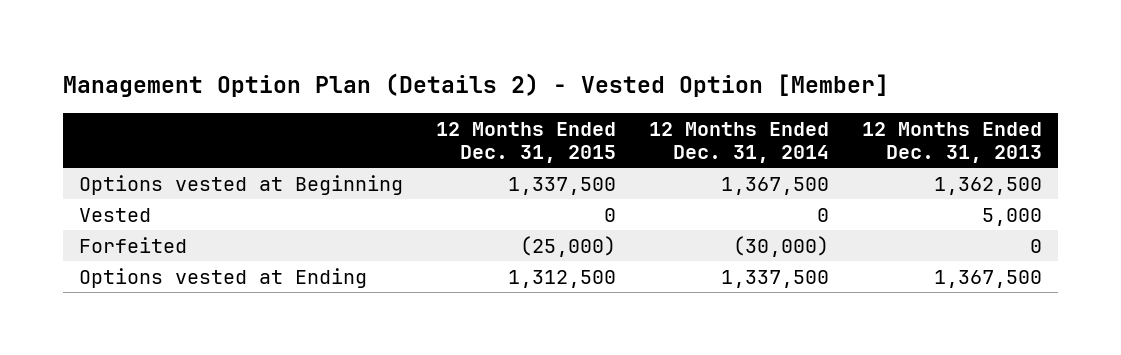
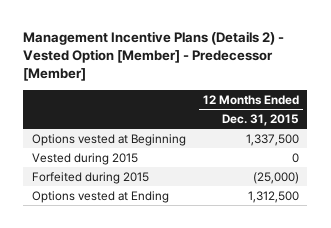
- Management Option Plan (Details 2) - Vested Option [Member]
+ Management Incentive Plans (Details 2) - Vested Option [Member] - Predecessor [Member]
- | 12 Months Ended Dec. 31, 2015 | 12 Months Ended Dec. 31, 2014 | 12 Months Ended Dec. 31, 2013
+ | 12 Months Ended Dec. 31, 2015
- Vested | 0 | 0 | 5,000
- Forfeited | (25,000) | (30,000) | 0
+ Vested during 2015 | 0
+ Forfeited during 2015 | (25,000)

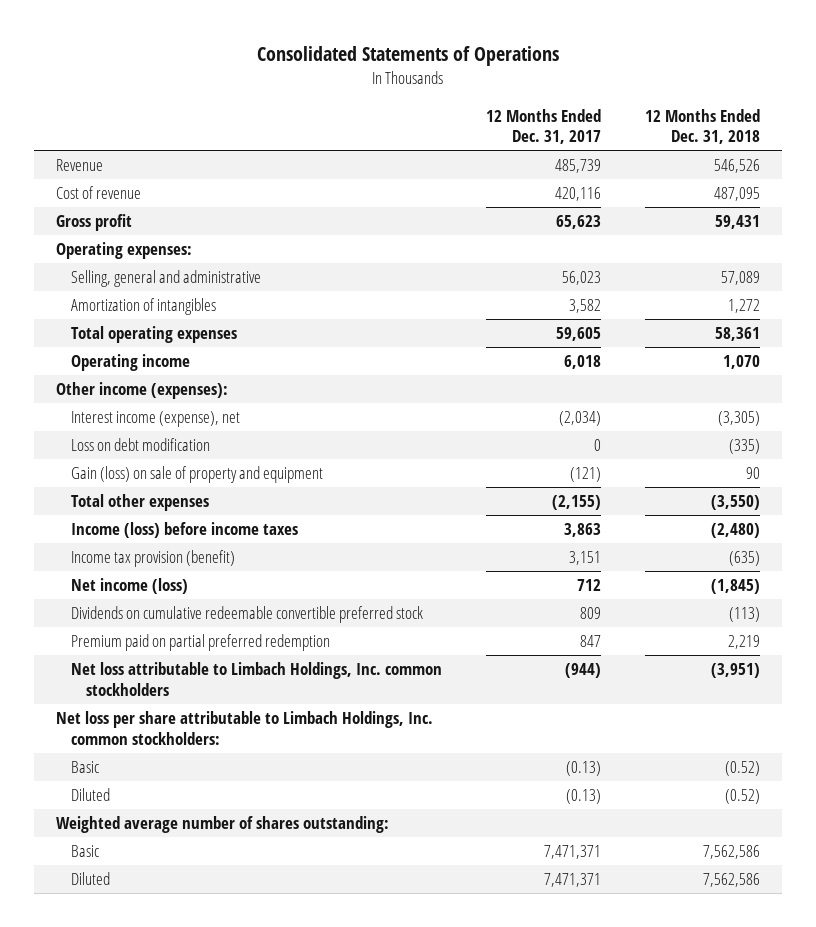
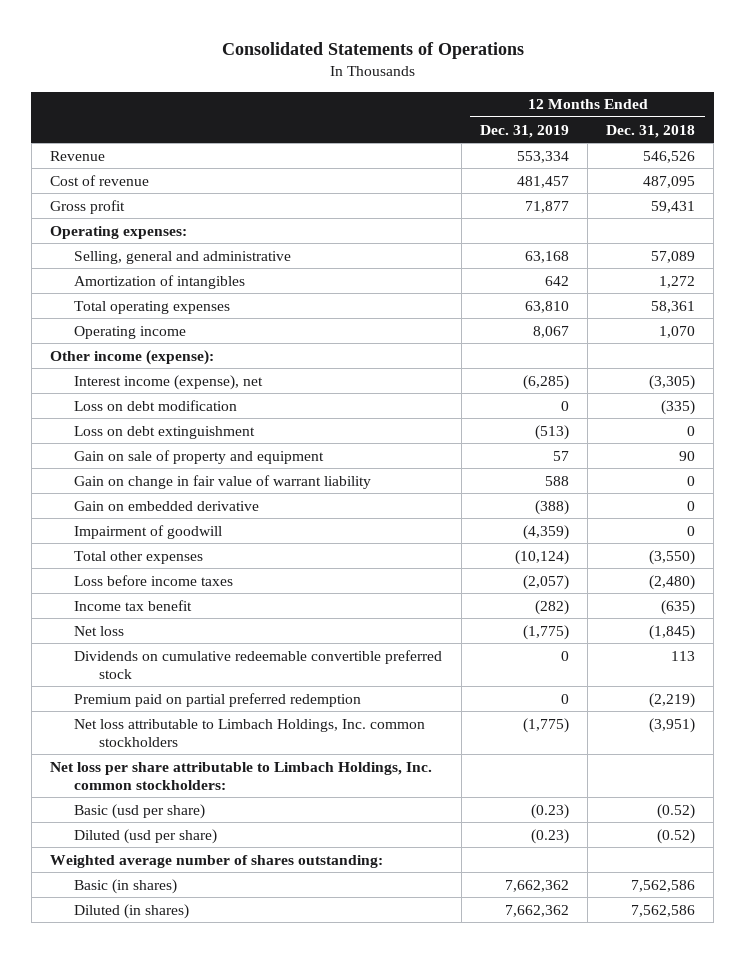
- | 12 Months Ended Dec. 31, 2017 | 12 Months Ended Dec. 31, 2018
+ | 12 Months Ended Dec. 31, 2019 | 12 Months Ended Dec. 31, 2018
- Other income (expenses):
+ Other income (expense):
- Gain (loss) on sale of property and equipment | (121) | 90
+ Loss on debt extinguishment | (513) | 0
+ Gain on sale of property and equipment | 57 | 90
+ Gain on change in fair value of warrant liability | 588 | 0
+ Gain on embedded derivative | (388) | 0
+ Impairment of goodwill | (4,359) | 0
- Income (loss) before income taxes | 3,863 | (2,480)
- Income tax provision (benefit) | 3,151 | (635)
- Net income (loss) | 712 | (1,845)
- Dividends on cumulative redeemable convertible preferred stock | 809 | (113)
- Premium paid on partial preferred redemption | 847 | 2,219
+ Loss before income taxes | (2,057) | (2,480)
+ Income tax benefit | (282) | (635)
+ Net loss | (1,775) | (1,845)
+ Dividends on cumulative redeemable convertible preferred stock | 0 | 113
+ Premium paid on partial preferred redemption | 0 | (2,219)
- Basic | (0.13) | (0.52)
- Diluted | (0.13) | (0.52)
+ Basic (usd per share) | (0.23) | (0.52)
+ Diluted (usd per share) | (0.23) | (0.52)
- Basic | 7,471,371 | 7,562,586
- Diluted | 7,471,371 | 7,562,586
+ Basic (in shares) | 7,662,362 | 7,562,586
+ Diluted (in shares) | 7,662,362 | 7,562,586

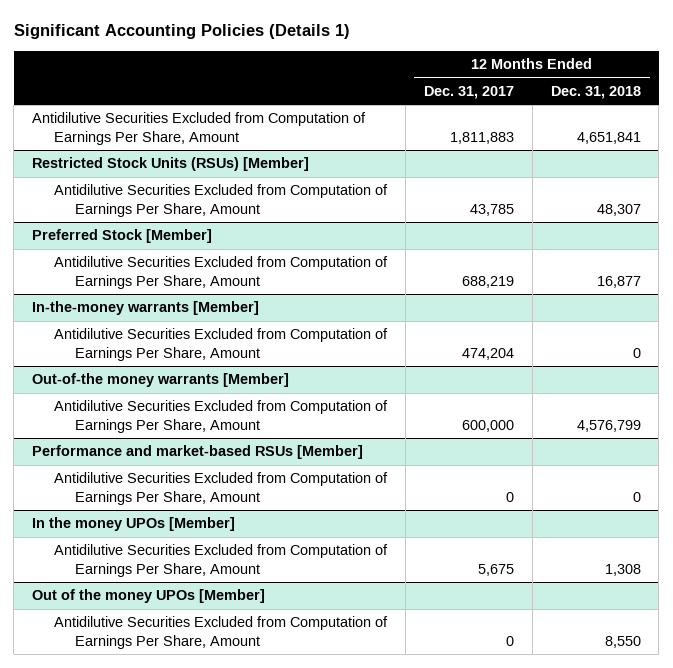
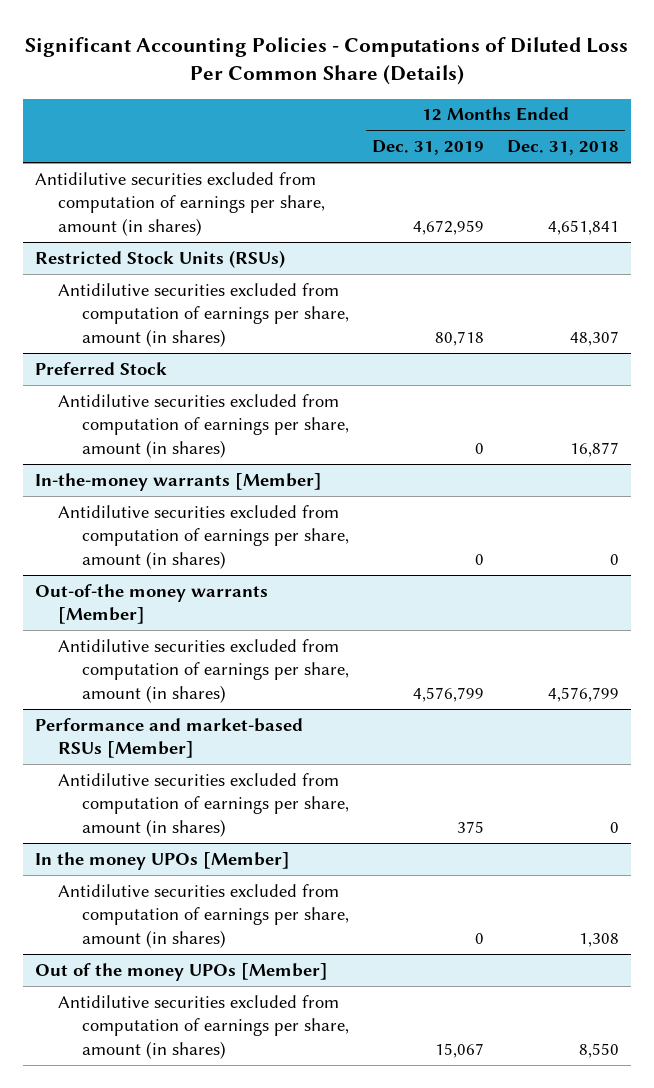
- Significant Accounting Policies (Details 1)
+ Significant Accounting Policies - Computations of Diluted Loss Per Common Share (Details)
- | 12 Months Ended Dec. 31, 2017 | 12 Months Ended Dec. 31, 2018
+ | 12 Months Ended Dec. 31, 2019 | 12 Months Ended Dec. 31, 2018
- Antidilutive Securities Excluded from Computation of Earnings Per Share, Amount | 1,811,883 | 4,651,841
- Restricted Stock Units (RSUs) [Member]
- Antidilutive Securities Excluded from Computation of Earnings Per Share, Amount | 43,785 | 48,307
- Preferred Stock [Member]
- Antidilutive Securities Excluded from Computation of Earnings Per Share, Amount | 688,219 | 16,877
+ Antidilutive securities excluded from computation of earnings per share, amount (in shares) | 4,672,959 | 4,651,841
+ Restricted Stock Units (RSUs)
+ Antidilutive securities excluded from computation of earnings per share, amount (in shares) | 80,718 | 48,307
+ Preferred Stock
+ Antidilutive securities excluded from computation of earnings per share, amount (in shares) | 0 | 16,877
@ In-the-money warrants [Member]
- Antidilutive Securities Excluded from Computation of Earnings Per Share, Amount | 474,204 | 0
+ Antidilutive securities excluded from computation of earnings per share, amount (in shares) | 0 | 0
@ Out-of-the money warrants [Member]
- Antidilutive Securities Excluded from Computation of Earnings Per Share, Amount | 600,000 | 4,576,799
+ Antidilutive securities excluded from computation of earnings per share, amount (in shares) | 4,576,799 | 4,576,799
@ Performance and market-based RSUs [Member]
- Antidilutive Securities Excluded from Computation of Earnings Per Share, Amount | 0 | 0
+ Antidilutive securities excluded from computation of earnings per share, amount (in shares) | 375 | 0
@ In the money UPOs [Member]
- Antidilutive Securities Excluded from Computation of Earnings Per Share, Amount | 5,675 | 1,308
+ Antidilutive securities excluded from computation of earnings per share, amount (in shares) | 0 | 1,308
@ Out of the money UPOs [Member]
- Antidilutive Securities Excluded from Computation of Earnings Per Share, Amount | 0 | 8,550
+ Antidilutive securities excluded from computation of earnings per share, amount (in shares) | 15,067 | 8,550

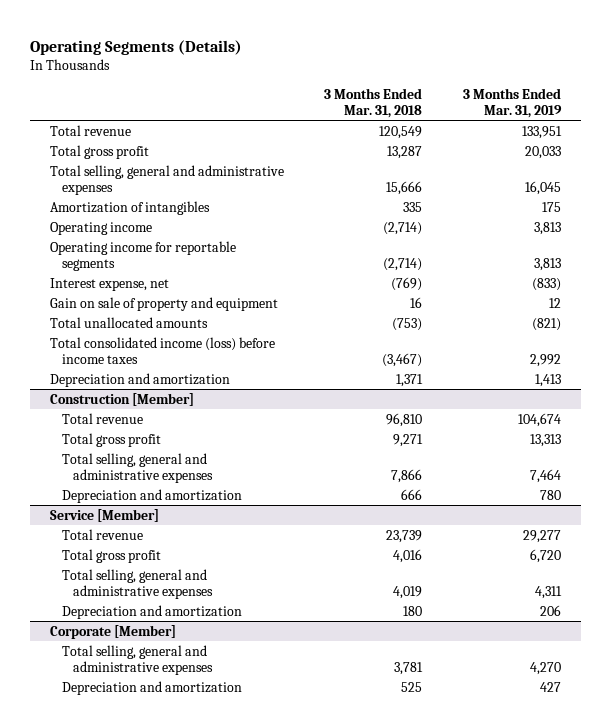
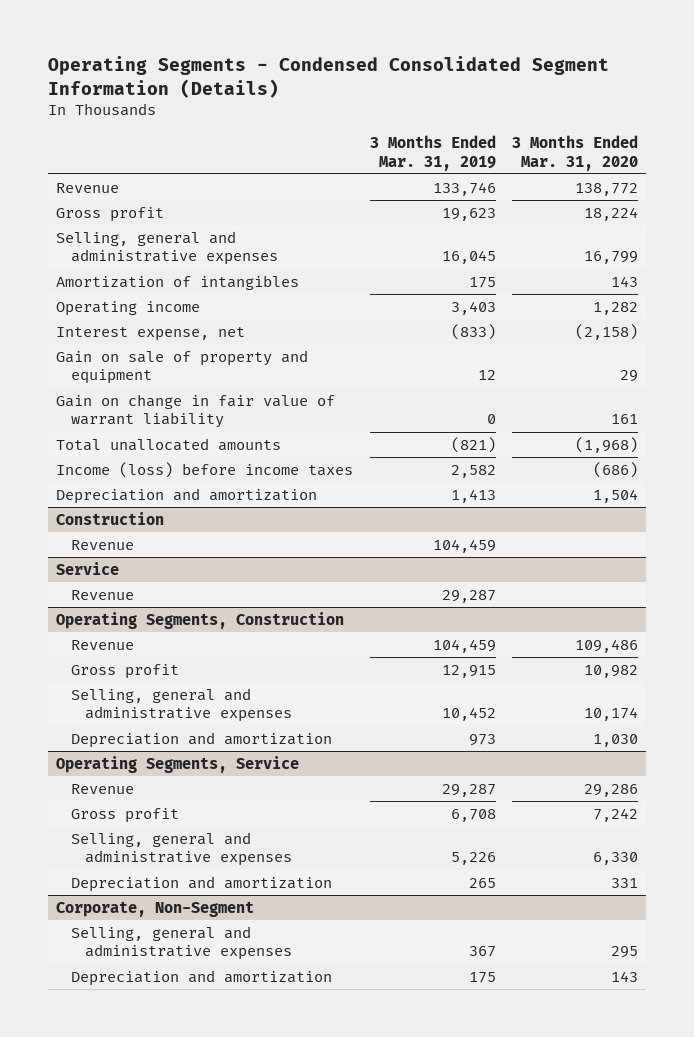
- Operating Segments (Details)
+ Operating Segments - Condensed Consolidated Segment Information (Details)
- | 3 Months Ended Mar. 31, 2018 | 3 Months Ended Mar. 31, 2019
+ | 3 Months Ended Mar. 31, 2019 | 3 Months Ended Mar. 31, 2020
- Total revenue | 120,549 | 133,951
- Total gross profit | 13,287 | 20,033
- Total selling, general and administrative expenses | 15,666 | 16,045
+ Revenue | 133,746 | 138,772
+ Gross profit | 19,623 | 18,224
+ Selling, general and administrative expenses | 16,045 | 16,799
- Operating income | (2,714) | 3,813
- Operating income for reportable segments | (2,714) | 3,813
+ Operating income | 3,403 | 1,282
+ Gain on change in fair value of warrant liability | 0 | 161
- Total consolidated income (loss) before income taxes | (3,467) | 2,992
+ Income (loss) before income taxes | 2,582 | (686)
- Construction [Member]
- Total revenue | 96,810 | 104,674
- Total gross profit | 9,271 | 13,313
- Total selling, general and administrative expenses | 7,866 | 7,464
- Depreciation and amortization | 666 | 780
- Service [Member]
- Total revenue | 23,739 | 29,277
- Total gross profit | 4,016 | 6,720
- Total selling, general and administrative expenses | 4,019 | 4,311
- Depreciation and amortization | 180 | 206
- Corporate [Member]
- Total selling, general and administrative expenses | 3,781 | 4,270
- Depreciation and amortization | 525 | 427
+ Construction
+ Revenue | 104,459 |
+ Service
+ Revenue | 29,287 |
+ Operating Segments, Construction
+ Revenue | 104,459 | 109,486
+ Gross profit | 12,915 | 10,982
+ Selling, general and administrative expenses | 10,452 | 10,174
+ Depreciation and amortization | 973 | 1,030
+ Operating Segments, Service
+ Revenue | 29,287 | 29,286
+ Gross profit | 6,708 | 7,242
+ Selling, general and administrative expenses | 5,226 | 6,330
+ Depreciation and amortization | 265 | 331
+ Corporate, Non-Segment
+ Selling, general and administrative expenses | 367 | 295
+ Depreciation and amortization | 175 | 143

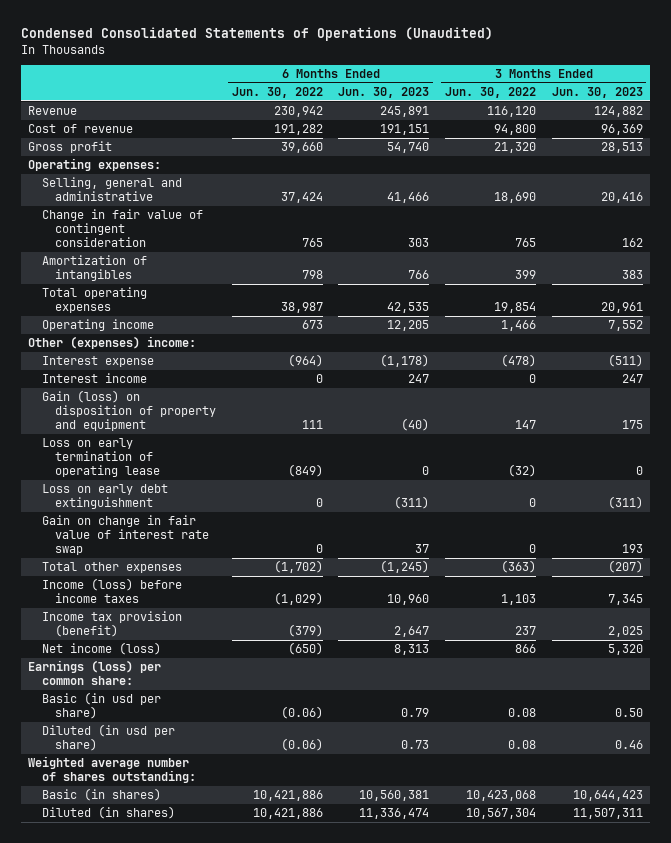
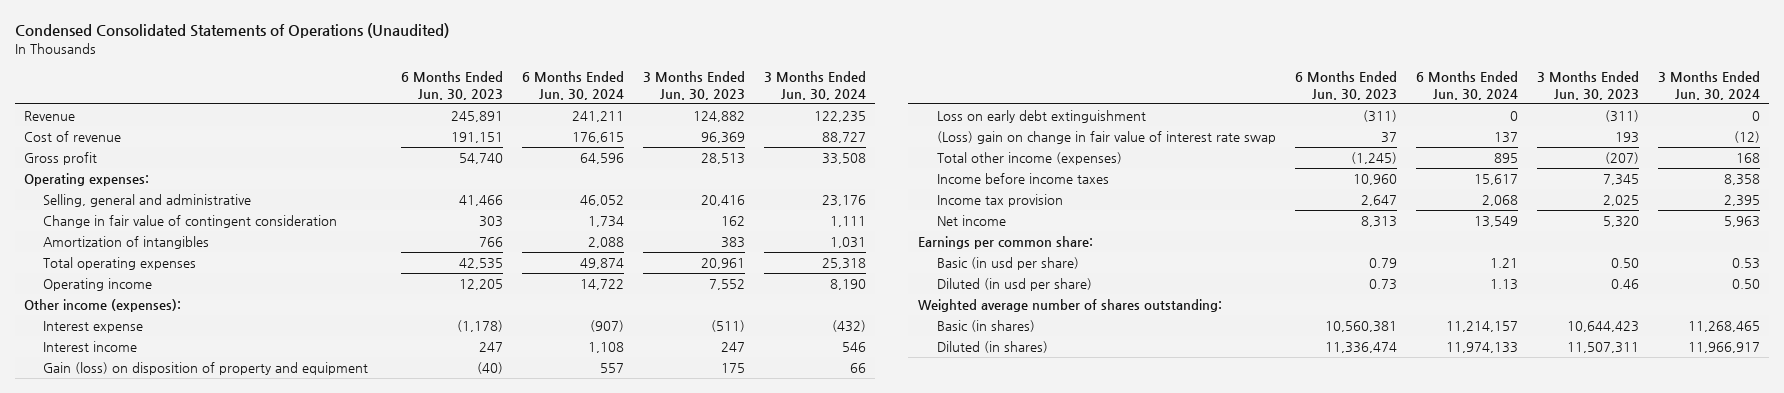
- | 6 Months Ended Jun. 30, 2022 | 6 Months Ended Jun. 30, 2023 | 3 Months Ended Jun. 30, 2022 | 3 Months Ended Jun. 30, 2023
+ | 6 Months Ended Jun. 30, 2023 | 6 Months Ended Jun. 30, 2024 | 3 Months Ended Jun. 30, 2023 | 3 Months Ended Jun. 30, 2024
- Other (expenses) income:
+ Other income (expenses):
- Loss on early termination of operating lease | (849) | 0 | (32) | 0
- Gain on change in fair value of interest rate swap | 0 | 37 | 0 | 193
- Total other expenses | (1,702) | (1,245) | (363) | (207)
- Income (loss) before income taxes | (1,029) | 10,960 | 1,103 | 7,345
- Income tax provision (benefit) | (379) | 2,647 | 237 | 2,025
- Net income (loss) | (650) | 8,313 | 866 | 5,320
- Earnings (loss) per common share:
+ (Loss) gain on change in fair value of interest rate swap | 37 | 137 | 193 | (12)
+ Total other income (expenses) | (1,245) | 895 | (207) | 168
+ Income before income taxes | 10,960 | 15,617 | 7,345 | 8,358
+ Income tax provision | 2,647 | 2,068 | 2,025 | 2,395
+ Net income | 8,313 | 13,549 | 5,320 | 5,963
+ Earnings per common share:

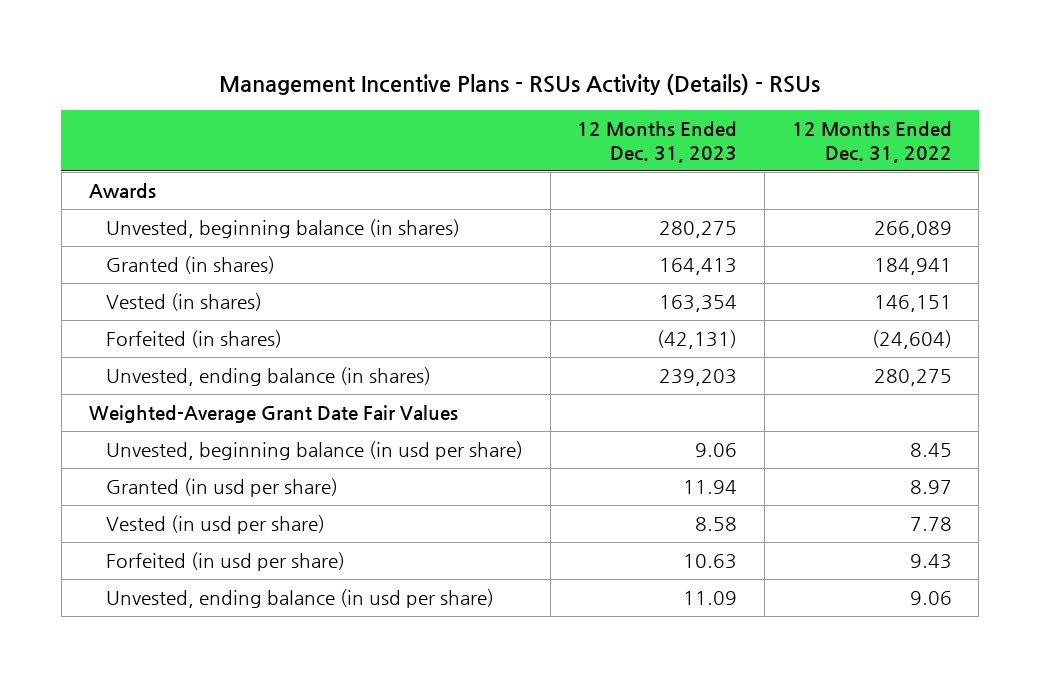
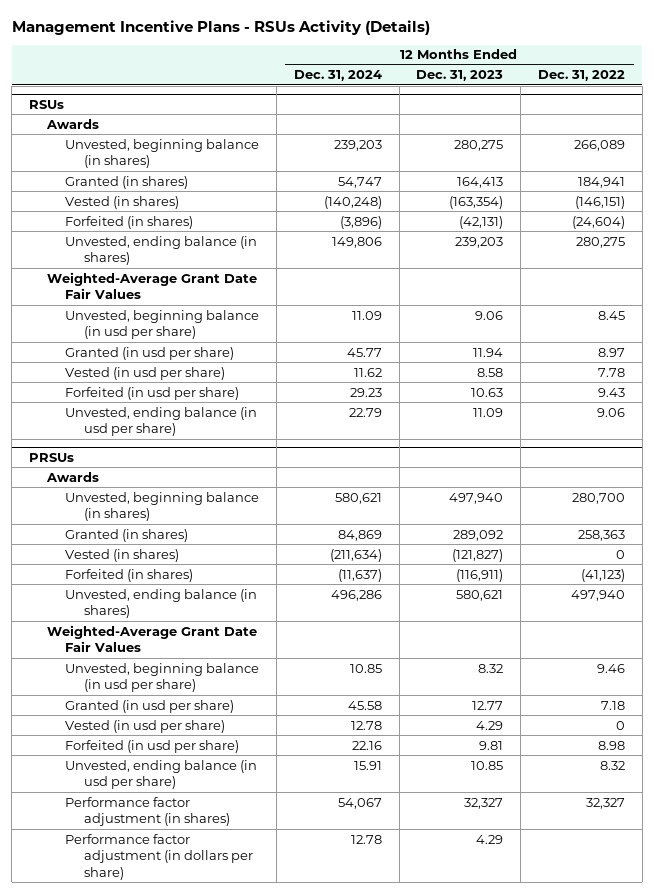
- Management Incentive Plans - RSUs Activity (Details) - RSUs
+ Management Incentive Plans - RSUs Activity (Details)
- | 12 Months Ended Dec. 31, 2023 | 12 Months Ended Dec. 31, 2022
+ | 12 Months Ended Dec. 31, 2024 | 12 Months Ended Dec. 31, 2023 | 12 Months Ended Dec. 31, 2022
+ RSUs
- Vested (in shares) | 163,354 | 146,151
+ Vested (in shares) | (140,248) | (163,354) | (146,151)
+ PRSUs
+ Awards
+ Unvested, beginning balance (in shares) | 580,621 | 497,940 | 280,700
+ Granted (in shares) | 84,869 | 289,092 | 258,363
+ Vested (in shares) | (211,634) | (121,827) | 0
+ Forfeited (in shares) | (11,637) | (116,911) | (41,123)
+ Unvested, ending balance (in shares) | 496,286 | 580,621 | 497,940
+ Weighted-Average Grant Date Fair Values
+ Unvested, beginning balance (in usd per share) | 10.85 | 8.32 | 9.46
+ Granted (in usd per share) | 45.58 | 12.77 | 7.18
+ Vested (in usd per share) | 12.78 | 4.29 | 0
+ Forfeited (in usd per share) | 22.16 | 9.81 | 8.98
+ Unvested, ending balance (in usd per share) | 15.91 | 10.85 | 8.32
+ Performance factor adjustment (in shares) | 54,067 | 32,327 | 32,327
+ Performance factor adjustment (in dollars per share) | 12.78 | 4.29 |

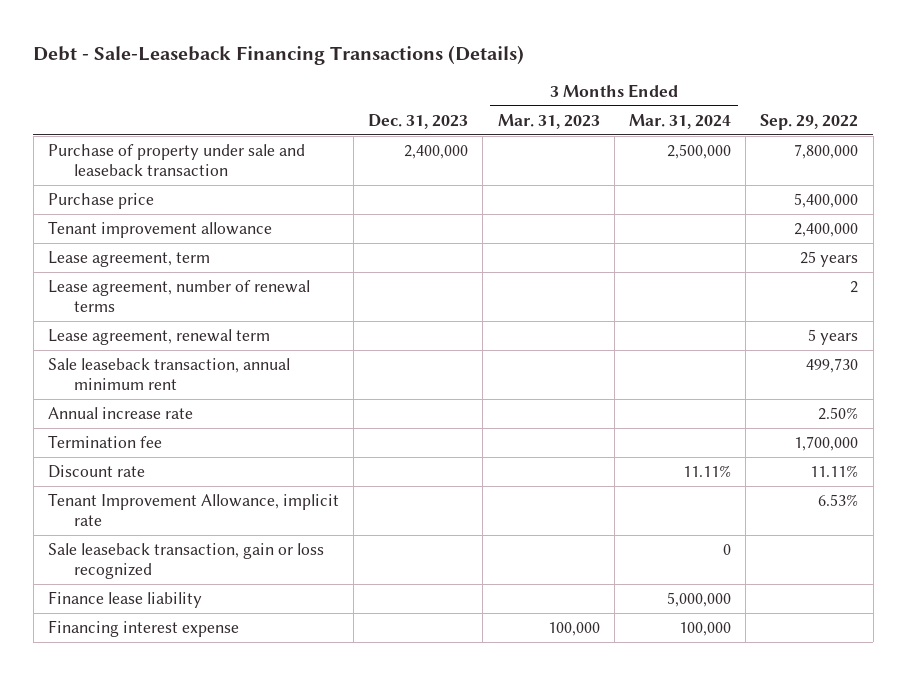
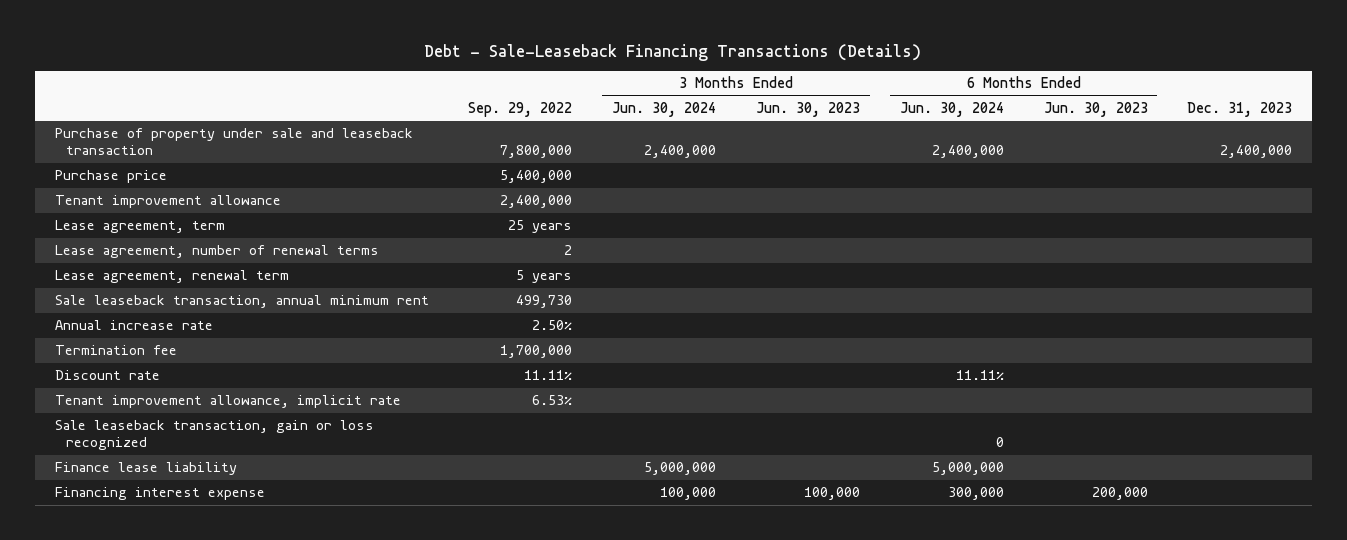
- | Dec. 31, 2023 | 3 Months Ended Mar. 31, 2023 | 3 Months Ended Mar. 31, 2024 | Sep. 29, 2022
+ | Sep. 29, 2022 | 3 Months Ended Jun. 30, 2024 | 3 Months Ended Jun. 30, 2023 | 6 Months Ended Jun. 30, 2024 | 6 Months Ended Jun. 30, 2023 | Dec. 31, 2023
- Tenant Improvement Allowance, implicit rate | | | | 6.53%
+ Tenant improvement allowance, implicit rate | 6.53% | | | | |

